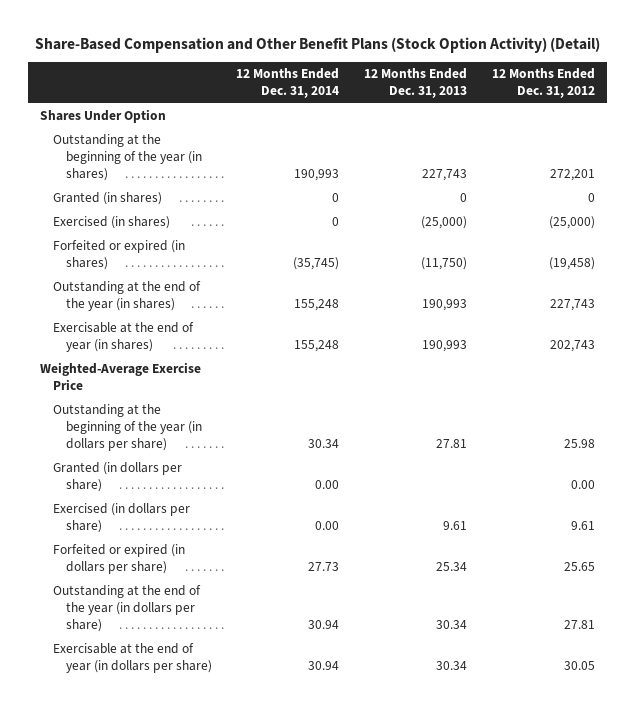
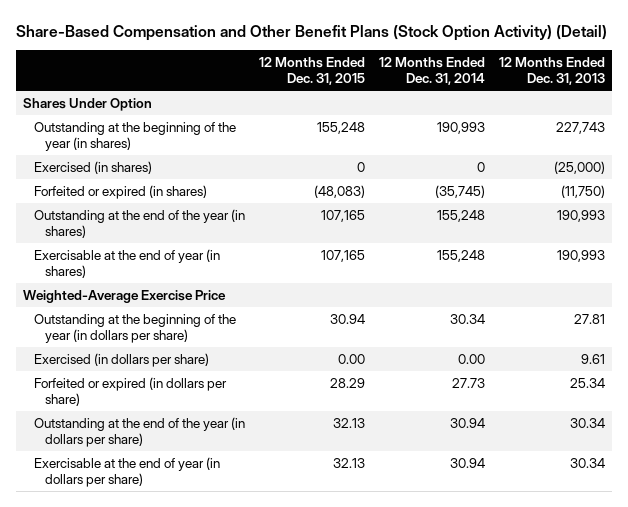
- | 12 Months Ended Dec. 31, 2014 | 12 Months Ended Dec. 31, 2013 | 12 Months Ended Dec. 31, 2012
+ | 12 Months Ended Dec. 31, 2015 | 12 Months Ended Dec. 31, 2014 | 12 Months Ended Dec. 31, 2013
- Granted (in shares) | 0 | 0 | 0
- Granted (in dollars per share) | 0.00 | | 0.00

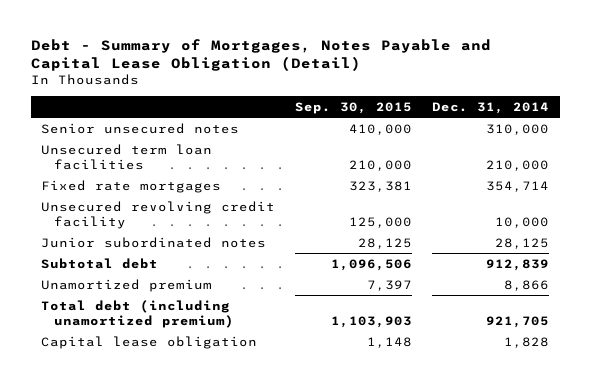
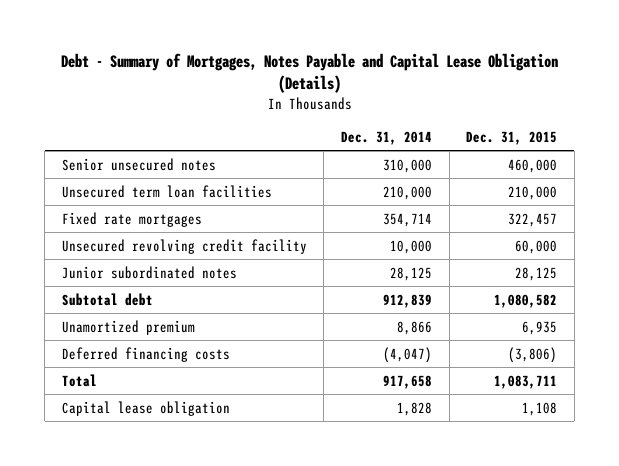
- Debt - Summary of Mortgages, Notes Payable and Capital Lease Obligation (Detail)
+ Debt - Summary of Mortgages, Notes Payable and Capital Lease Obligation (Details)
- | Sep. 30, 2015 | Dec. 31, 2014
+ | Dec. 31, 2014 | Dec. 31, 2015
- Total debt (including unamortized premium) | 1,103,903 | 921,705
+ Deferred financing costs | (4,047) | (3,806)
+ Total | 917,658 | 1,083,711

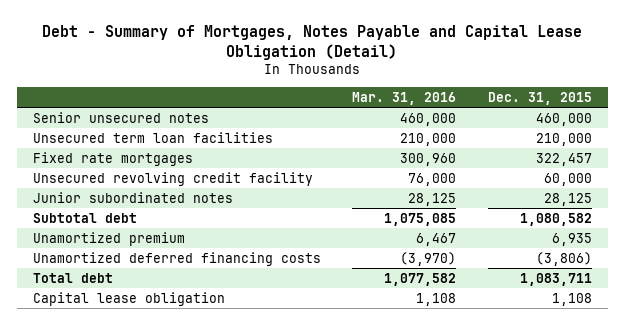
- Debt - Summary of Mortgages, Notes Payable and Capital Lease Obligation (Details)
+ Debt - Summary of Mortgages, Notes Payable and Capital Lease Obligation (Detail)
- | Dec. 31, 2014 | Dec. 31, 2015
+ | Mar. 31, 2016 | Dec. 31, 2015
- Deferred financing costs | (4,047) | (3,806)
- Total | 917,658 | 1,083,711
+ Unamortized deferred financing costs | (3,970) | (3,806)
+ Total debt | 1,077,582 | 1,083,711

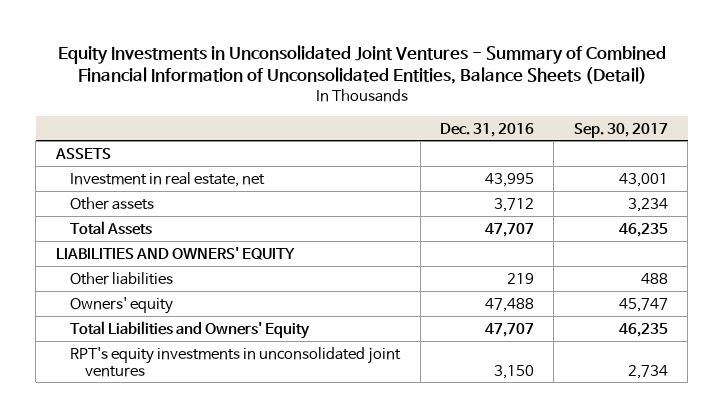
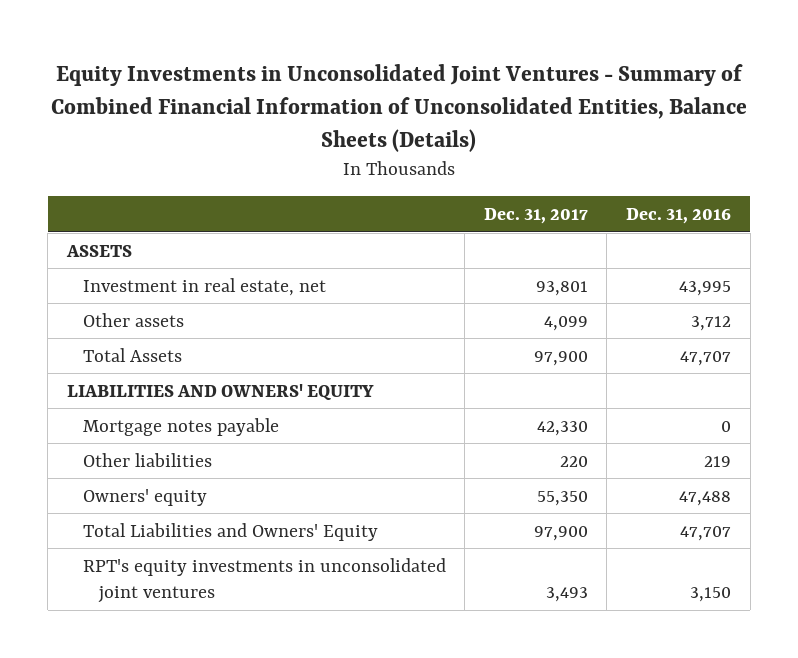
- Equity Investments in Unconsolidated Joint Ventures - Summary of Combined Financial Information of Unconsolidated Entities, Balance Sheets (Detail)
+ Equity Investments in Unconsolidated Joint Ventures - Summary of Combined Financial Information of Unconsolidated Entities, Balance Sheets (Details)
- | Dec. 31, 2016 | Sep. 30, 2017
+ | Dec. 31, 2017 | Dec. 31, 2016
+ Mortgage notes payable | 42,330 | 0

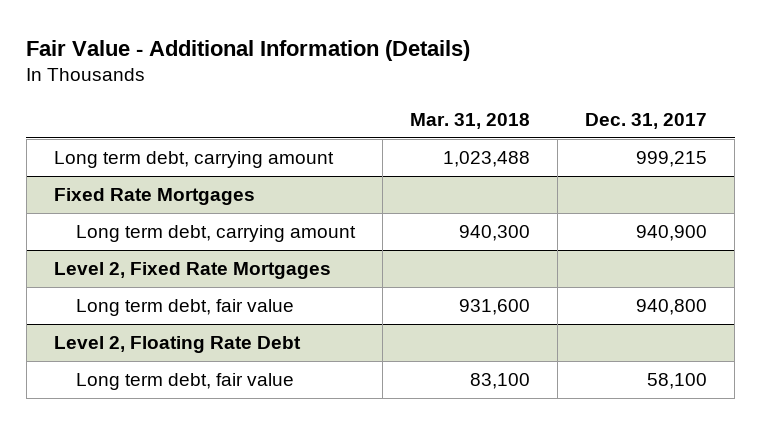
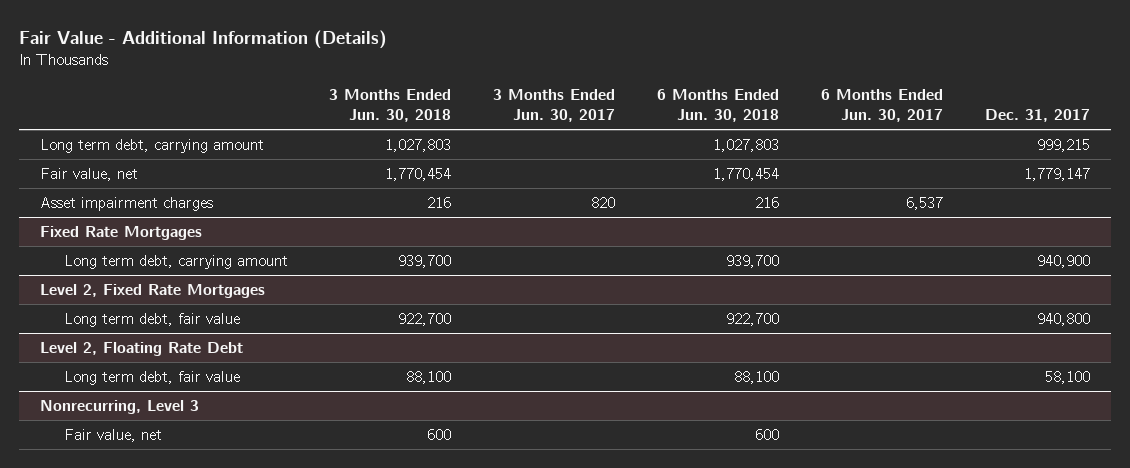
- | Mar. 31, 2018 | Dec. 31, 2017
+ | 3 Months Ended Jun. 30, 2018 | 3 Months Ended Jun. 30, 2017 | 6 Months Ended Jun. 30, 2018 | 6 Months Ended Jun. 30, 2017 | Dec. 31, 2017
+ Fair value, net | 1,770,454 | | 1,770,454 | | 1,779,147
+ Asset impairment charges | 216 | 820 | 216 | 6,537 |
+ Nonrecurring, Level 3
+ Fair value, net | 600 | | 600 | |

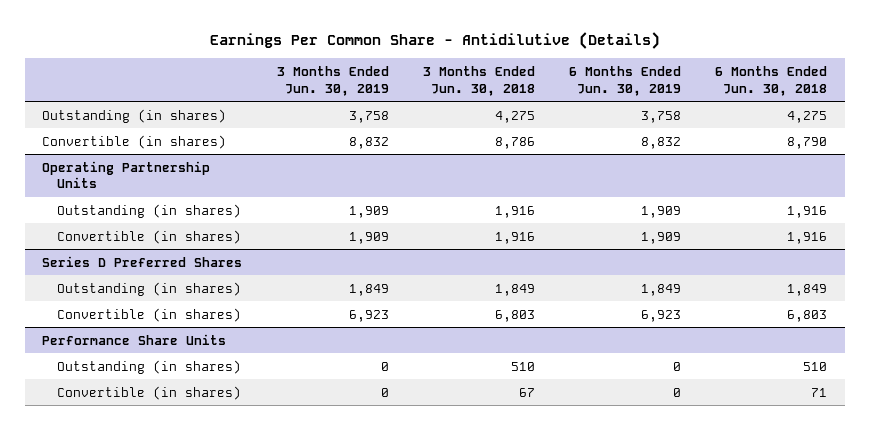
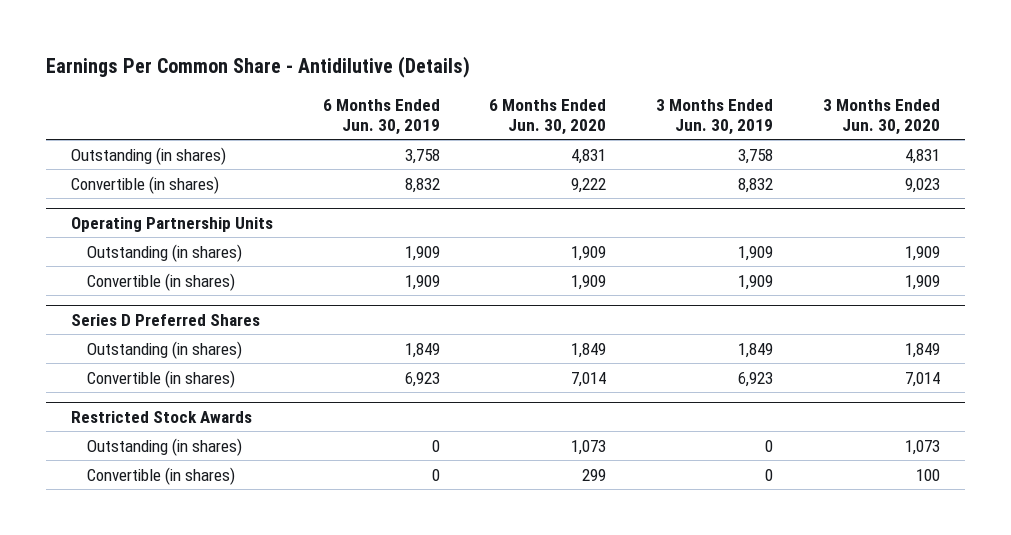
- | 3 Months Ended Jun. 30, 2019 | 3 Months Ended Jun. 30, 2018 | 6 Months Ended Jun. 30, 2019 | 6 Months Ended Jun. 30, 2018
+ | 6 Months Ended Jun. 30, 2019 | 6 Months Ended Jun. 30, 2020 | 3 Months Ended Jun. 30, 2019 | 3 Months Ended Jun. 30, 2020
- Performance Share Units
+ Restricted Stock Awards

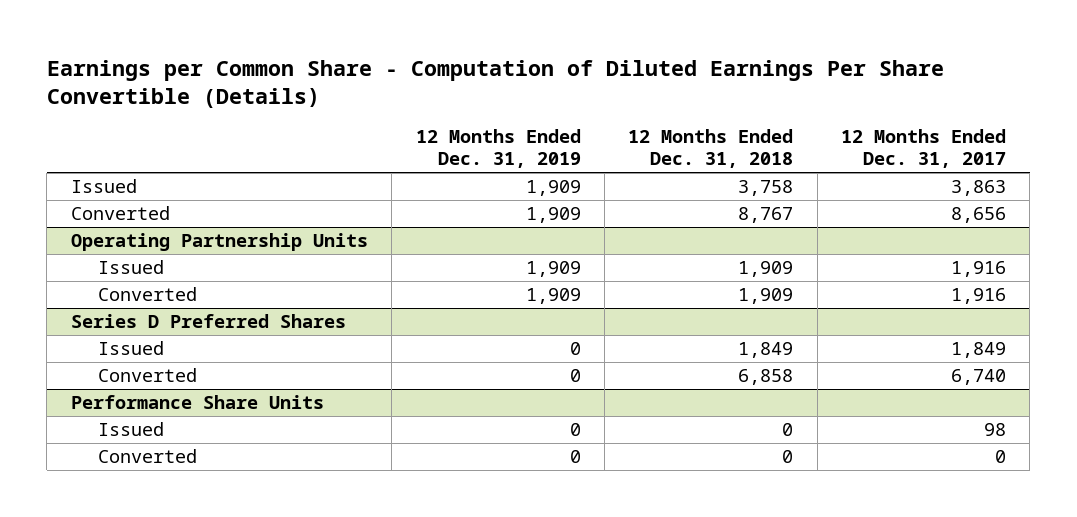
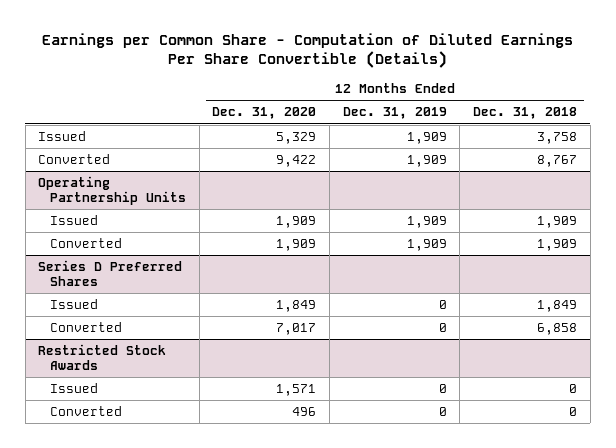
- | 12 Months Ended Dec. 31, 2019 | 12 Months Ended Dec. 31, 2018 | 12 Months Ended Dec. 31, 2017
+ | 12 Months Ended Dec. 31, 2020 | 12 Months Ended Dec. 31, 2019 | 12 Months Ended Dec. 31, 2018
- Performance Share Units
+ Restricted Stock Awards

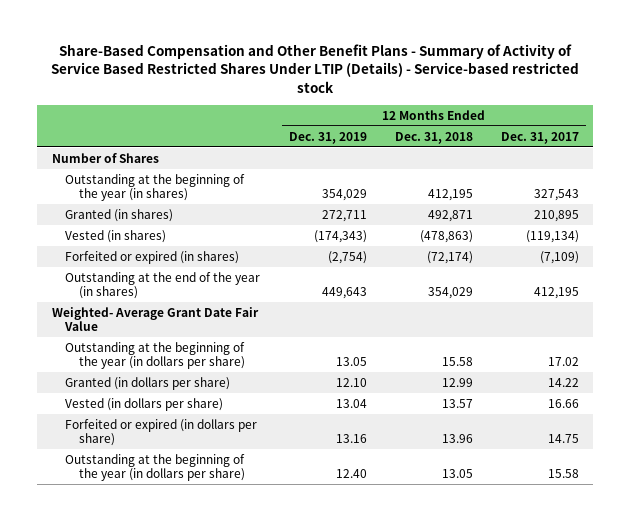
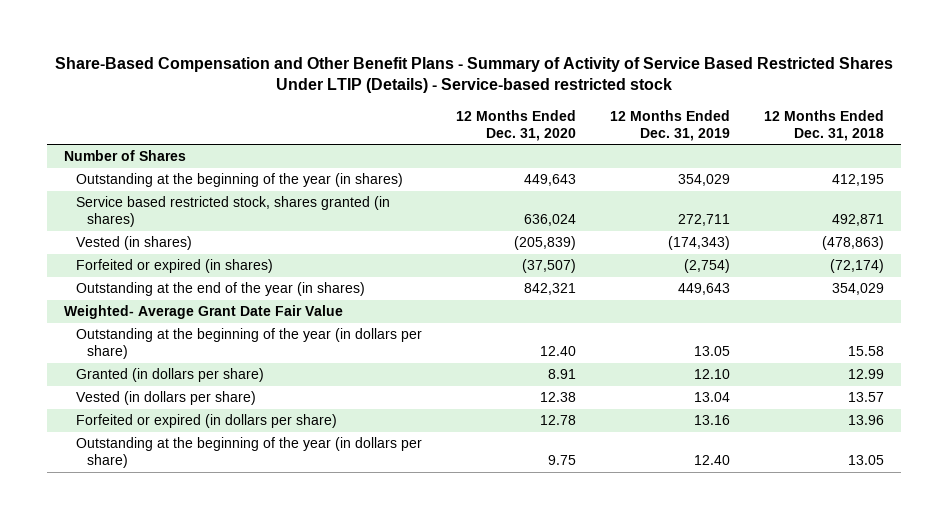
- | 12 Months Ended Dec. 31, 2019 | 12 Months Ended Dec. 31, 2018 | 12 Months Ended Dec. 31, 2017
+ | 12 Months Ended Dec. 31, 2020 | 12 Months Ended Dec. 31, 2019 | 12 Months Ended Dec. 31, 2018
- Granted (in shares) | 272,711 | 492,871 | 210,895
+ Service based restricted stock, shares granted (in shares) | 636,024 | 272,711 | 492,871

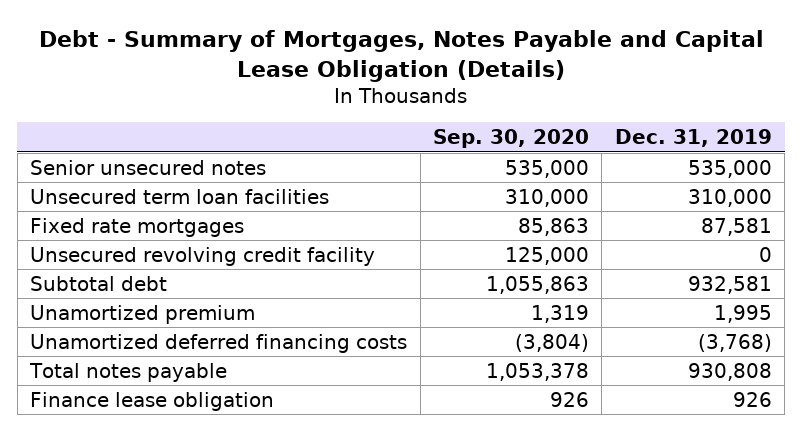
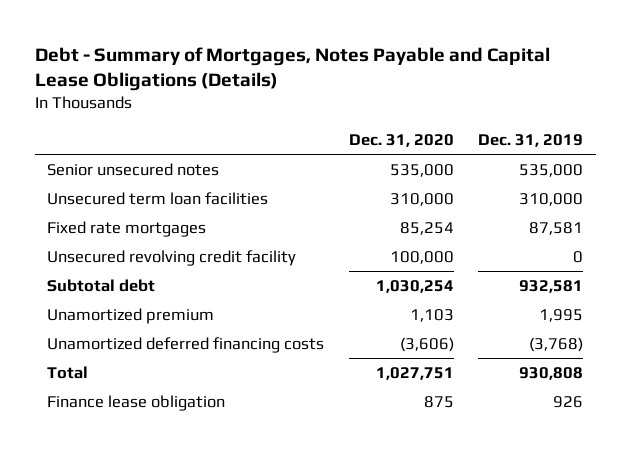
- Debt - Summary of Mortgages, Notes Payable and Capital Lease Obligation (Details)
+ Debt - Summary of Mortgages, Notes Payable and Capital Lease Obligations (Details)
- | Sep. 30, 2020 | Dec. 31, 2019
+ | Dec. 31, 2020 | Dec. 31, 2019
- Total notes payable | 1,053,378 | 930,808
+ Total | 1,027,751 | 930,808

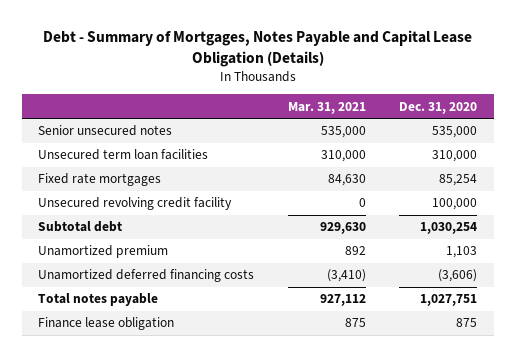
- Debt - Summary of Mortgages, Notes Payable and Capital Lease Obligations (Details)
+ Debt - Summary of Mortgages, Notes Payable and Capital Lease Obligation (Details)
- | Dec. 31, 2020 | Dec. 31, 2019
+ | Mar. 31, 2021 | Dec. 31, 2020
- Total | 1,027,751 | 930,808
+ Total notes payable | 927,112 | 1,027,751

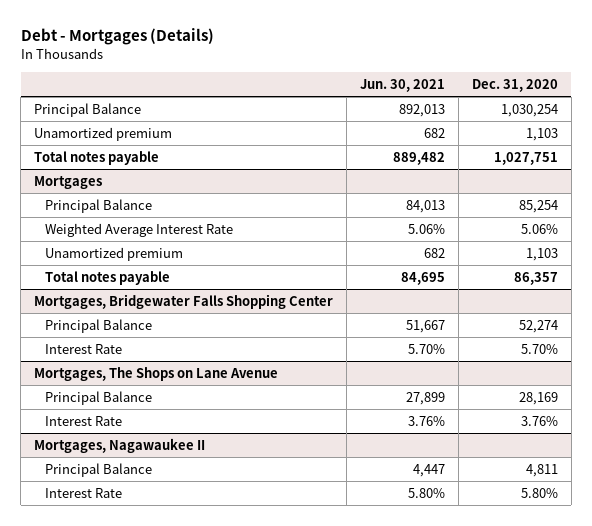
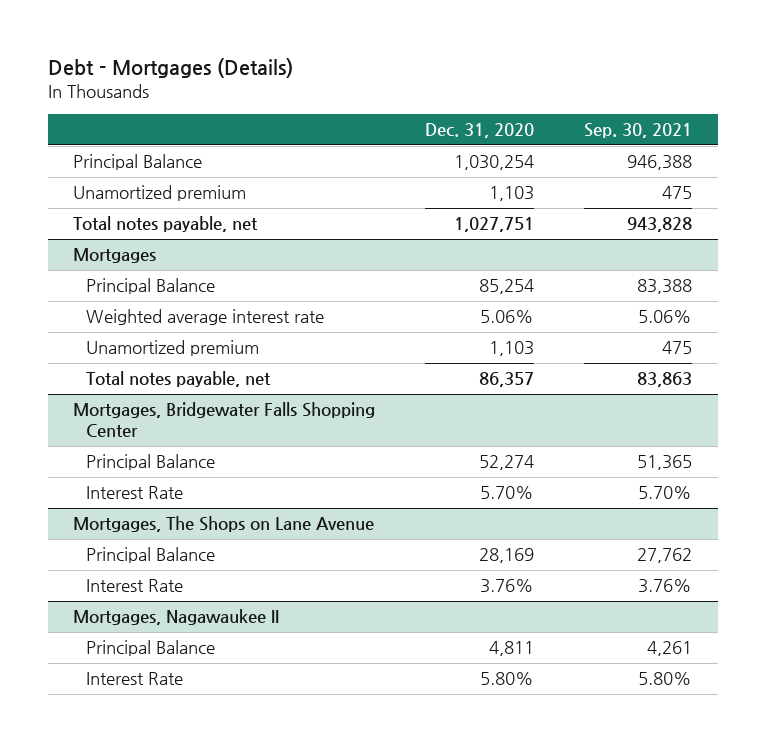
- | Jun. 30, 2021 | Dec. 31, 2020
+ | Dec. 31, 2020 | Sep. 30, 2021
- Total notes payable | 889,482 | 1,027,751
+ Total notes payable, net | 1,027,751 | 943,828
@ Mortgages
- Weighted Average Interest Rate | 5.06% | 5.06%
+ Weighted average interest rate | 5.06% | 5.06%
- Total notes payable | 84,695 | 86,357
+ Total notes payable, net | 86,357 | 83,863

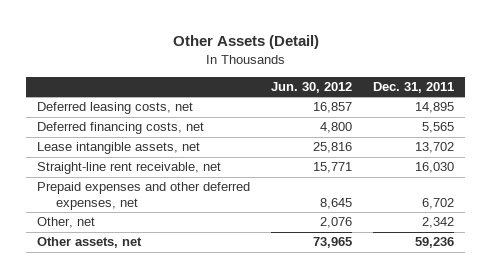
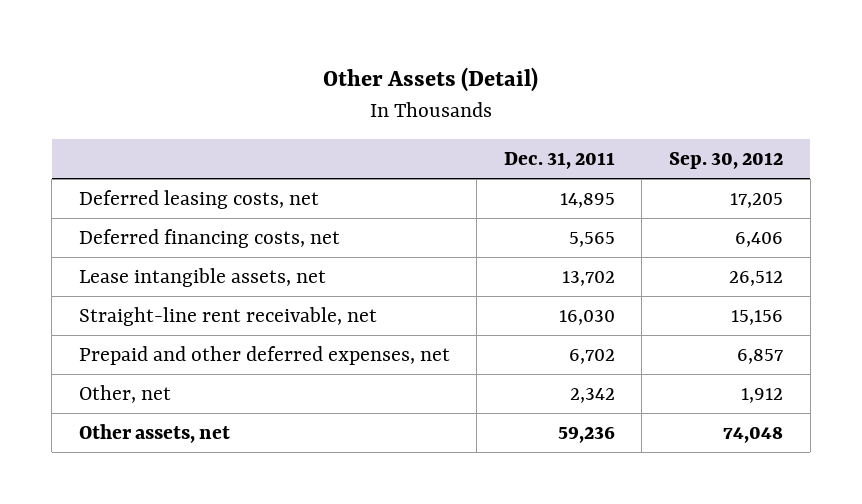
- | Jun. 30, 2012 | Dec. 31, 2011
+ | Dec. 31, 2011 | Sep. 30, 2012
- Prepaid expenses and other deferred expenses, net | 8,645 | 6,702
+ Prepaid and other deferred expenses, net | 6,702 | 6,857

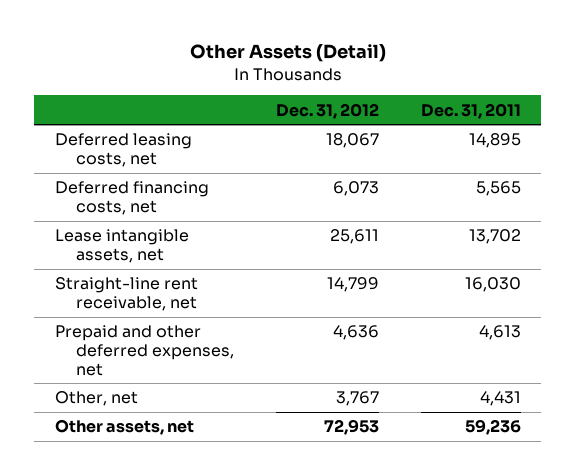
- | Dec. 31, 2011 | Sep. 30, 2012
+ | Dec. 31, 2012 | Dec. 31, 2011
- Prepaid and other deferred expenses, net | 6,702 | 6,857
- Other, net | 2,342 | 1,912
+ Prepaid and other deferred expenses, net | 4,636 | 4,613
+ Other, net | 3,767 | 4,431

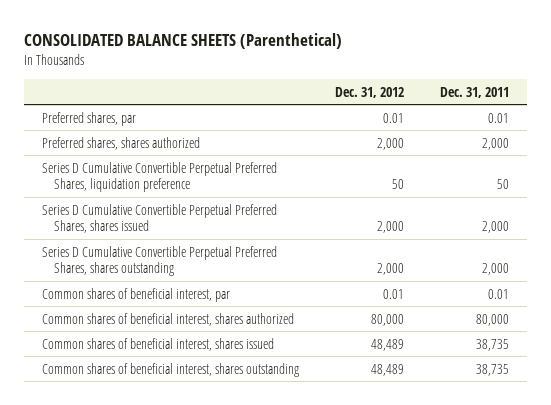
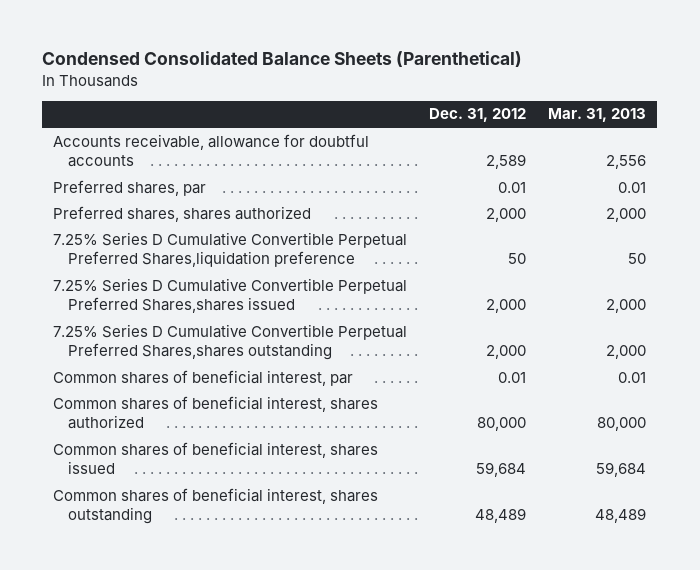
- CONSOLIDATED BALANCE SHEETS (Parenthetical)
+ Condensed Consolidated Balance Sheets (Parenthetical)
- | Dec. 31, 2012 | Dec. 31, 2011
+ | Dec. 31, 2012 | Mar. 31, 2013
+ Accounts receivable, allowance for doubtful accounts | 2,589 | 2,556
- Series D Cumulative Convertible Perpetual Preferred Shares, liquidation preference | 50 | 50
- Series D Cumulative Convertible Perpetual Preferred Shares, shares issued | 2,000 | 2,000
- Series D Cumulative Convertible Perpetual Preferred Shares, shares outstanding | 2,000 | 2,000
+ 7.25% Series D Cumulative Convertible Perpetual Preferred Shares,liquidation preference | 50 | 50
+ 7.25% Series D Cumulative Convertible Perpetual Preferred Shares,shares issued | 2,000 | 2,000
+ 7.25% Series D Cumulative Convertible Perpetual Preferred Shares,shares outstanding | 2,000 | 2,000
- Common shares of beneficial interest, shares issued | 48,489 | 38,735
+ Common shares of beneficial interest, shares issued | 59,684 | 59,684

